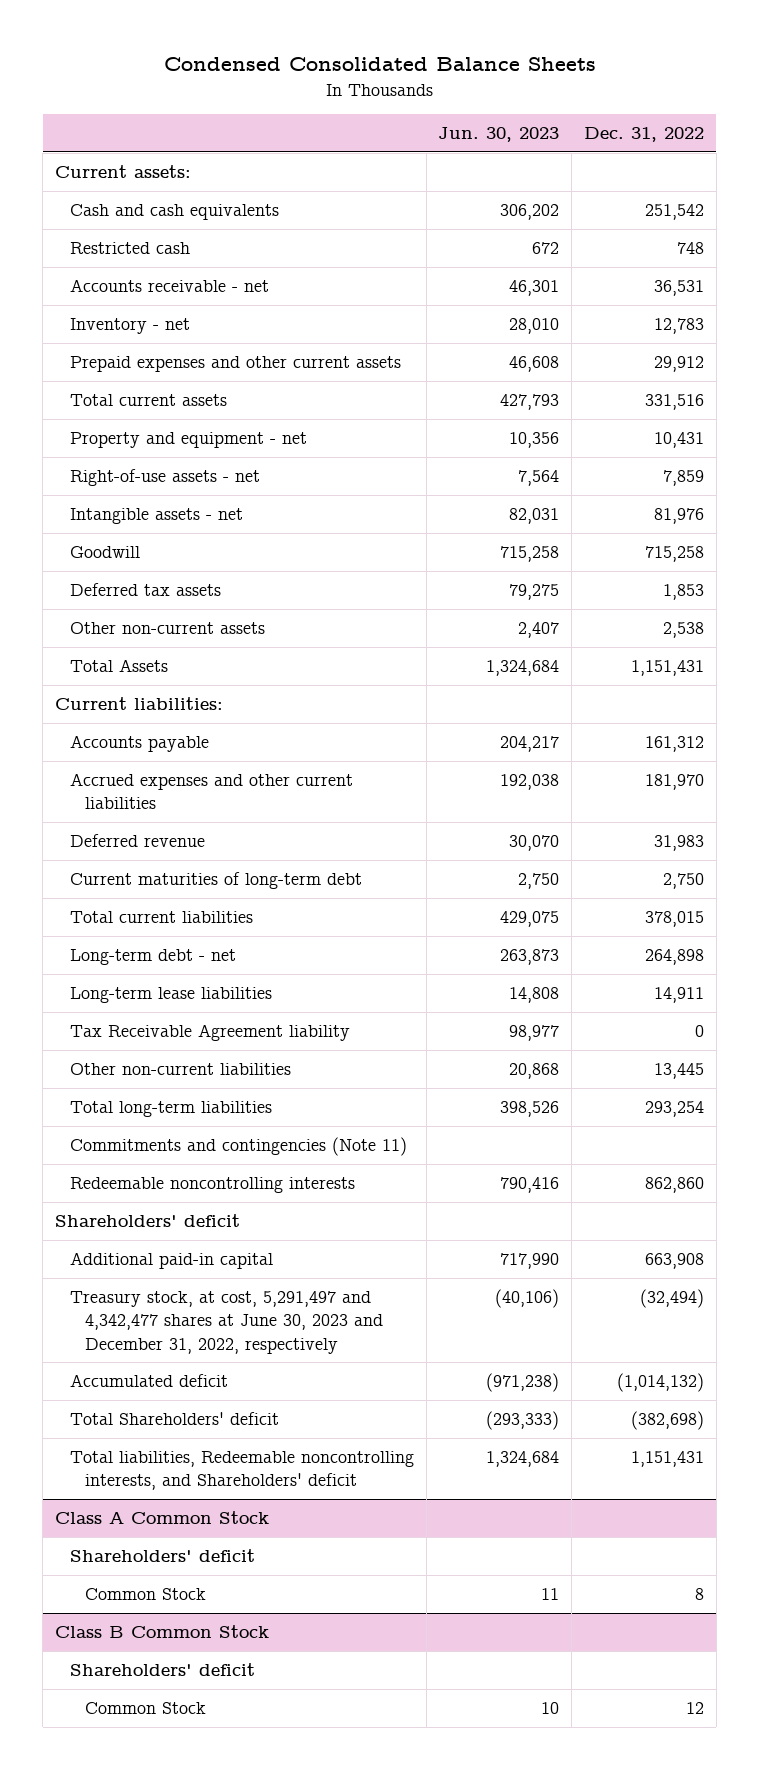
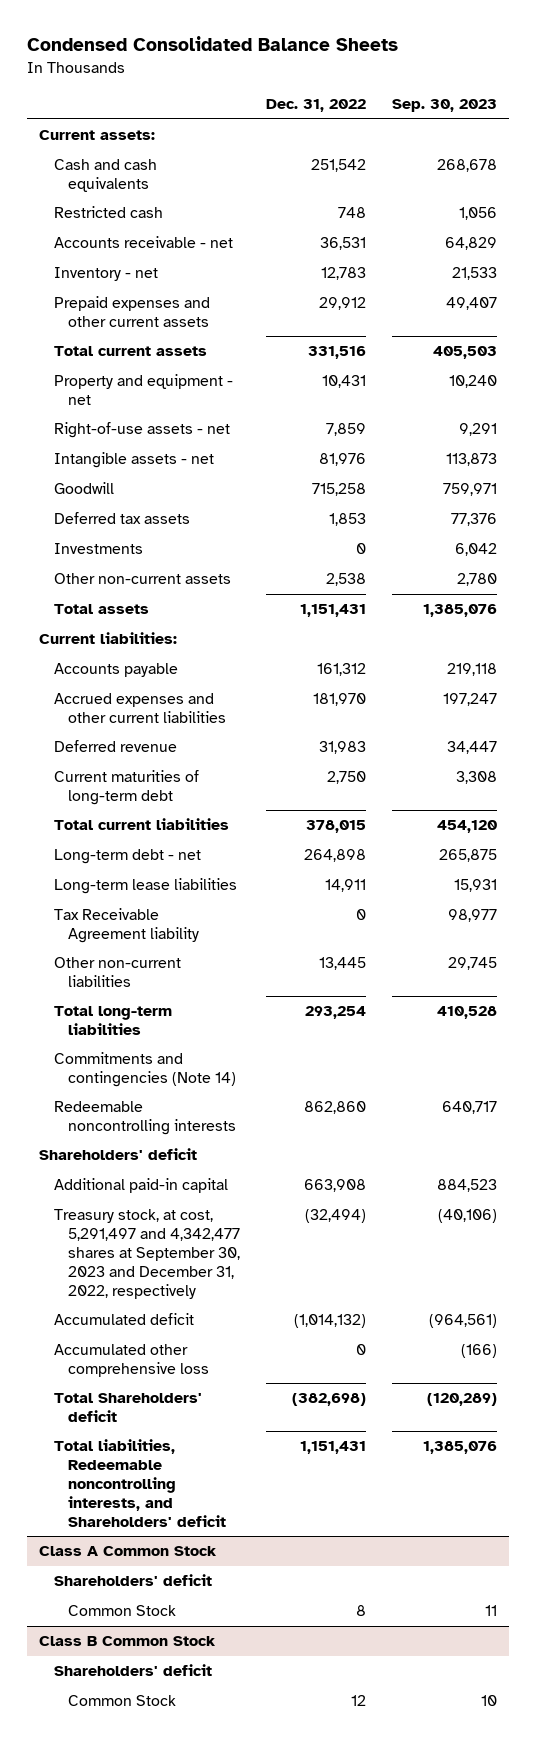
- | Jun. 30, 2023 | Dec. 31, 2022
+ | Dec. 31, 2022 | Sep. 30, 2023
+ Investments | 0 | 6,042
- Total Assets | 1,324,684 | 1,151,431
+ Total assets | 1,151,431 | 1,385,076
- Commitments and contingencies (Note 11)
+ Commitments and contingencies (Note 14)
- Treasury stock, at cost, 5,291,497 and 4,342,477 shares at June 30, 2023 and December 31, 2022, respectively | (40,106) | (32,494)
+ Treasury stock, at cost, 5,291,497 and 4,342,477 shares at September 30, 2023 and December 31, 2022, respectively | (32,494) | (40,106)
+ Accumulated other comprehensive loss | 0 | (166)

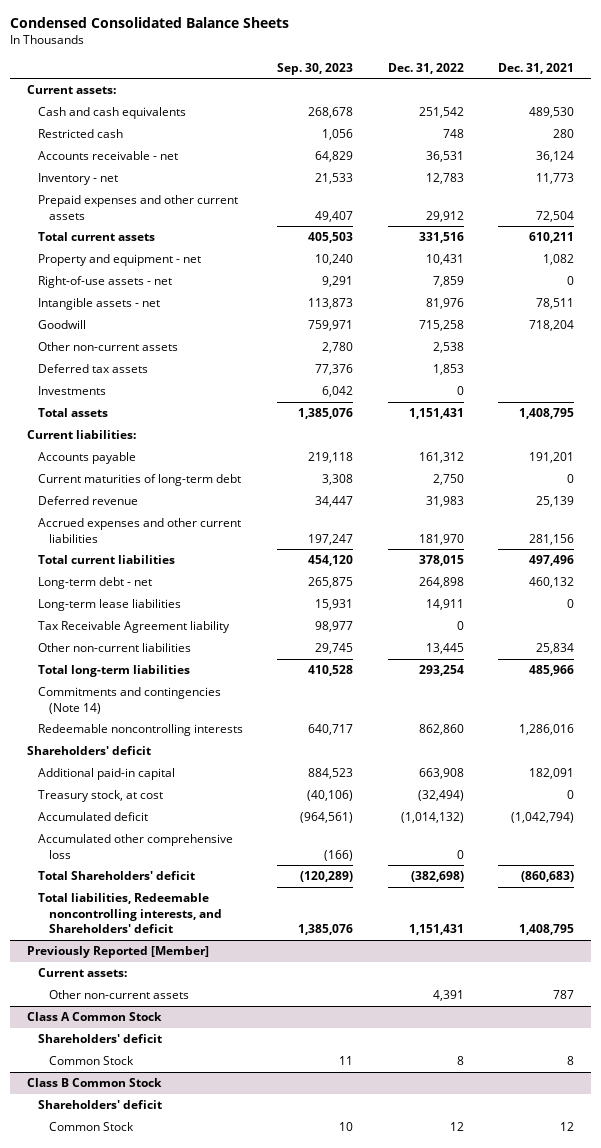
- | Dec. 31, 2022 | Sep. 30, 2023
+ | Sep. 30, 2023 | Dec. 31, 2022 | Dec. 31, 2021
moved up: Other non-current assets | 2,780 | 2,538 |
moved down: Deferred revenue | 34,447 | 31,983 | 25,139
moved down: Accrued expenses and other current liabilities | 197,247 | 181,970 | 281,156
- Treasury stock, at cost, 5,291,497 and 4,342,477 shares at September 30, 2023 and December 31, 2022, respectively | (32,494) | (40,106)
+ Treasury stock, at cost | (40,106) | (32,494) | 0
+ Previously Reported [Member]
+ Current assets:
+ Other non-current assets | | 4,391 | 787

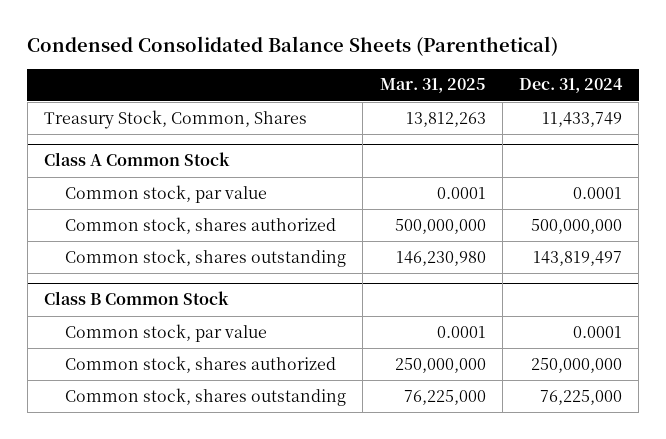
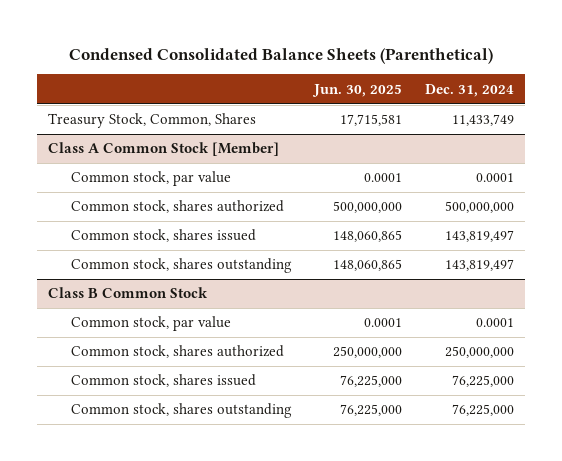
- | Mar. 31, 2025 | Dec. 31, 2024
+ | Jun. 30, 2025 | Dec. 31, 2024
- Class A Common Stock
+ Class A Common Stock [Member]
+ Common stock, shares issued | 148,060,865 | 143,819,497
@ Class B Common Stock
+ Common stock, shares issued | 76,225,000 | 76,225,000

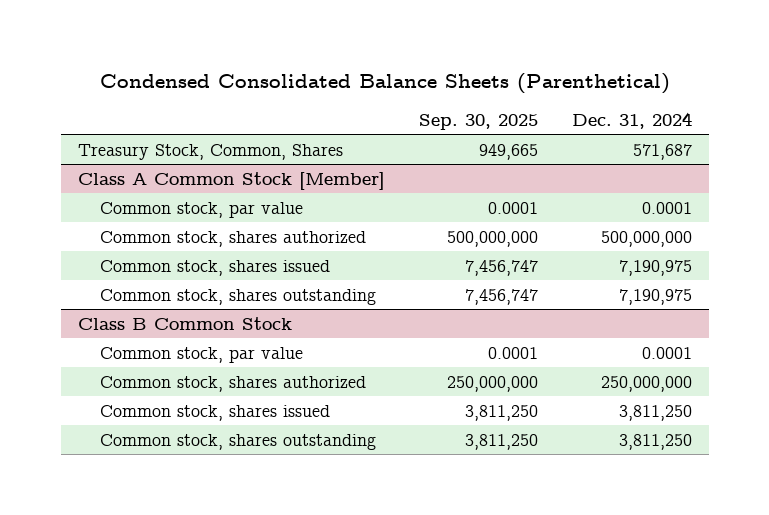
- | Jun. 30, 2025 | Dec. 31, 2024
+ | Sep. 30, 2025 | Dec. 31, 2024
- Treasury Stock, Common, Shares | 17,715,581 | 11,433,749
+ Treasury Stock, Common, Shares | 949,665 | 571,687
@ Class A Common Stock [Member]
- Common stock, shares issued | 148,060,865 | 143,819,497
- Common stock, shares outstanding | 148,060,865 | 143,819,497
+ Common stock, shares issued | 7,456,747 | 7,190,975
+ Common stock, shares outstanding | 7,456,747 | 7,190,975
@ Class B Common Stock
- Common stock, shares issued | 76,225,000 | 76,225,000
- Common stock, shares outstanding | 76,225,000 | 76,225,000
+ Common stock, shares issued | 3,811,250 | 3,811,250
+ Common stock, shares outstanding | 3,811,250 | 3,811,250

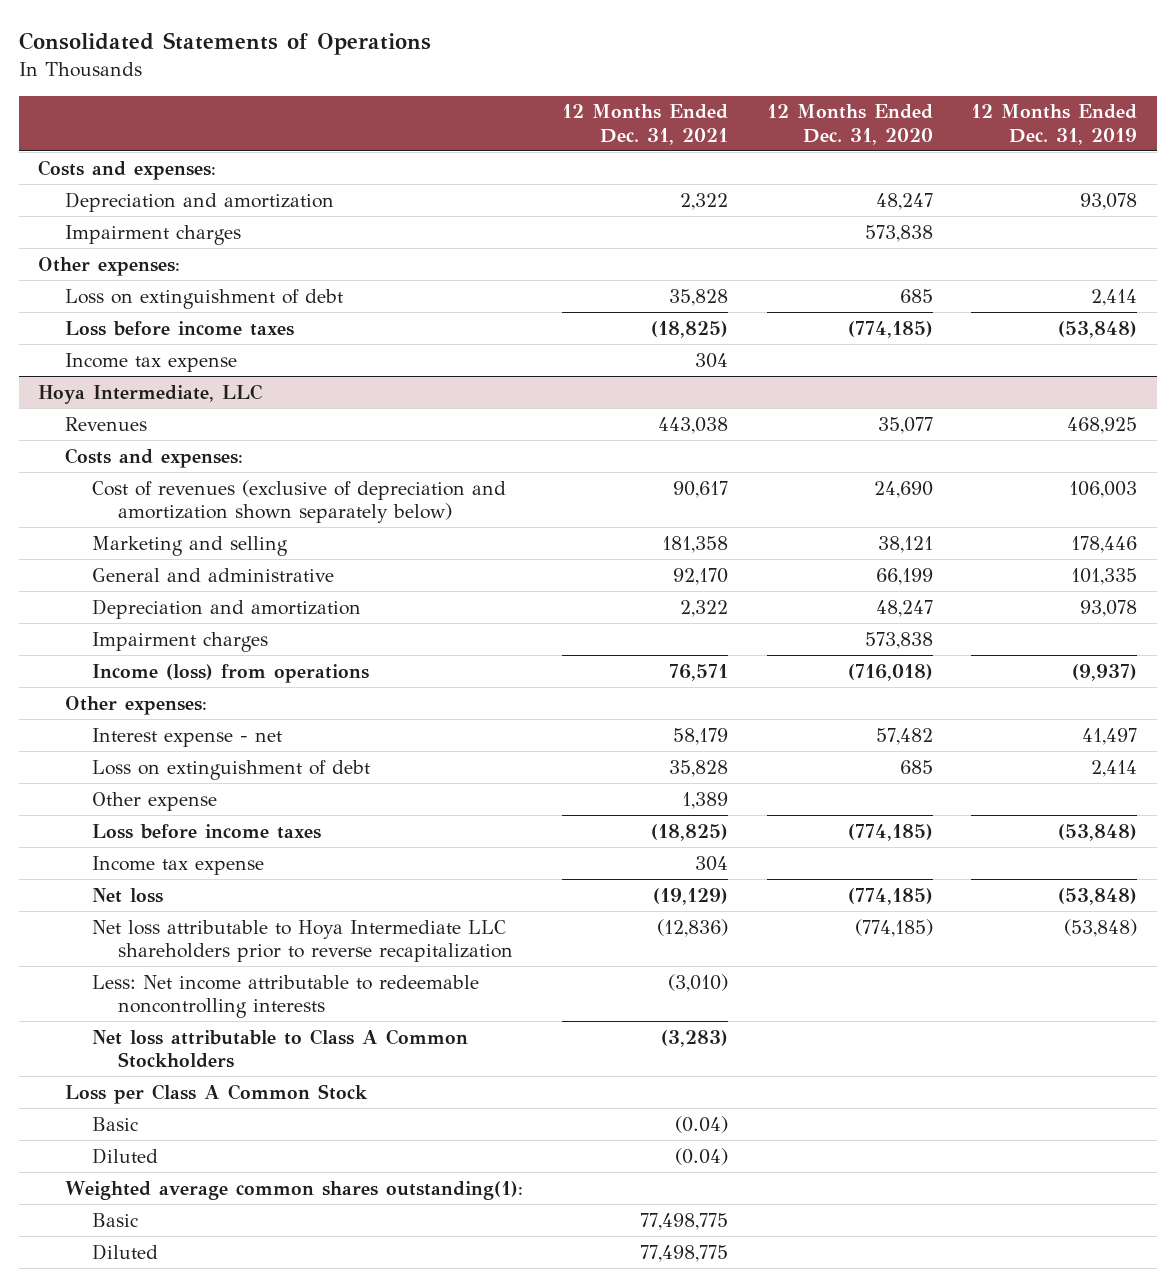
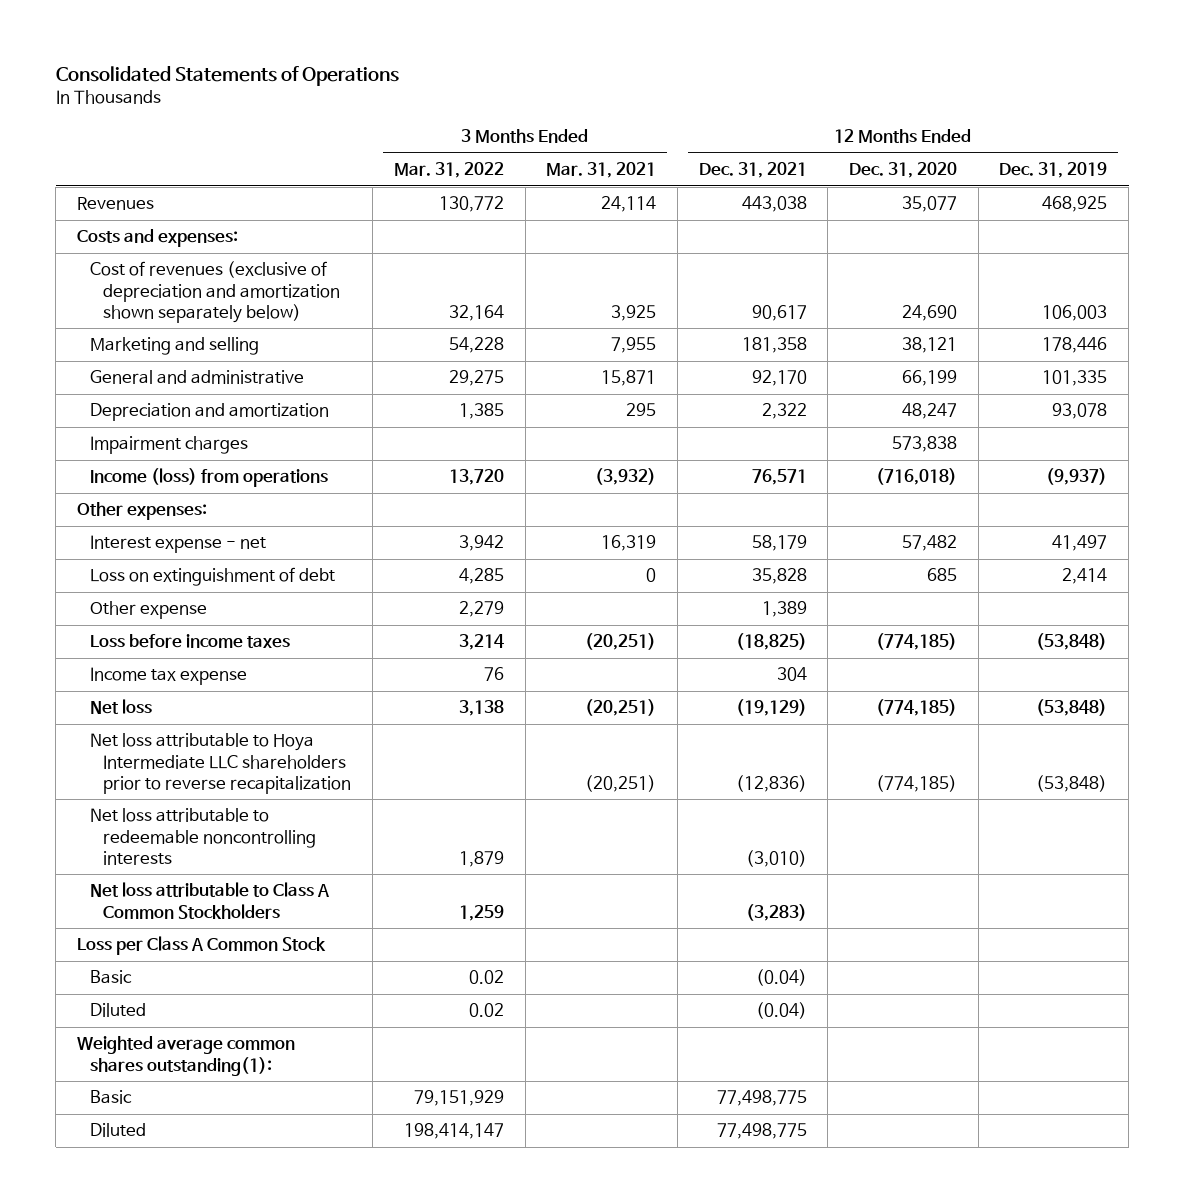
- | 12 Months Ended Dec. 31, 2021 | 12 Months Ended Dec. 31, 2020 | 12 Months Ended Dec. 31, 2019
+ | 3 Months Ended Mar. 31, 2022 | 3 Months Ended Mar. 31, 2021 | 12 Months Ended Dec. 31, 2021 | 12 Months Ended Dec. 31, 2020 | 12 Months Ended Dec. 31, 2019
- Costs and expenses:
- Depreciation and amortization | 2,322 | 48,247 | 93,078
- Impairment charges | | 573,838 |
- Other expenses:
- Loss on extinguishment of debt | 35,828 | 685 | 2,414
- Loss before income taxes | (18,825) | (774,185) | (53,848)
- Income tax expense | 304 | |
- Hoya Intermediate, LLC
- Less: Net income attributable to redeemable noncontrolling interests | (3,010) | |
+ Net loss attributable to redeemable noncontrolling interests | 1,879 | | (3,010) | |

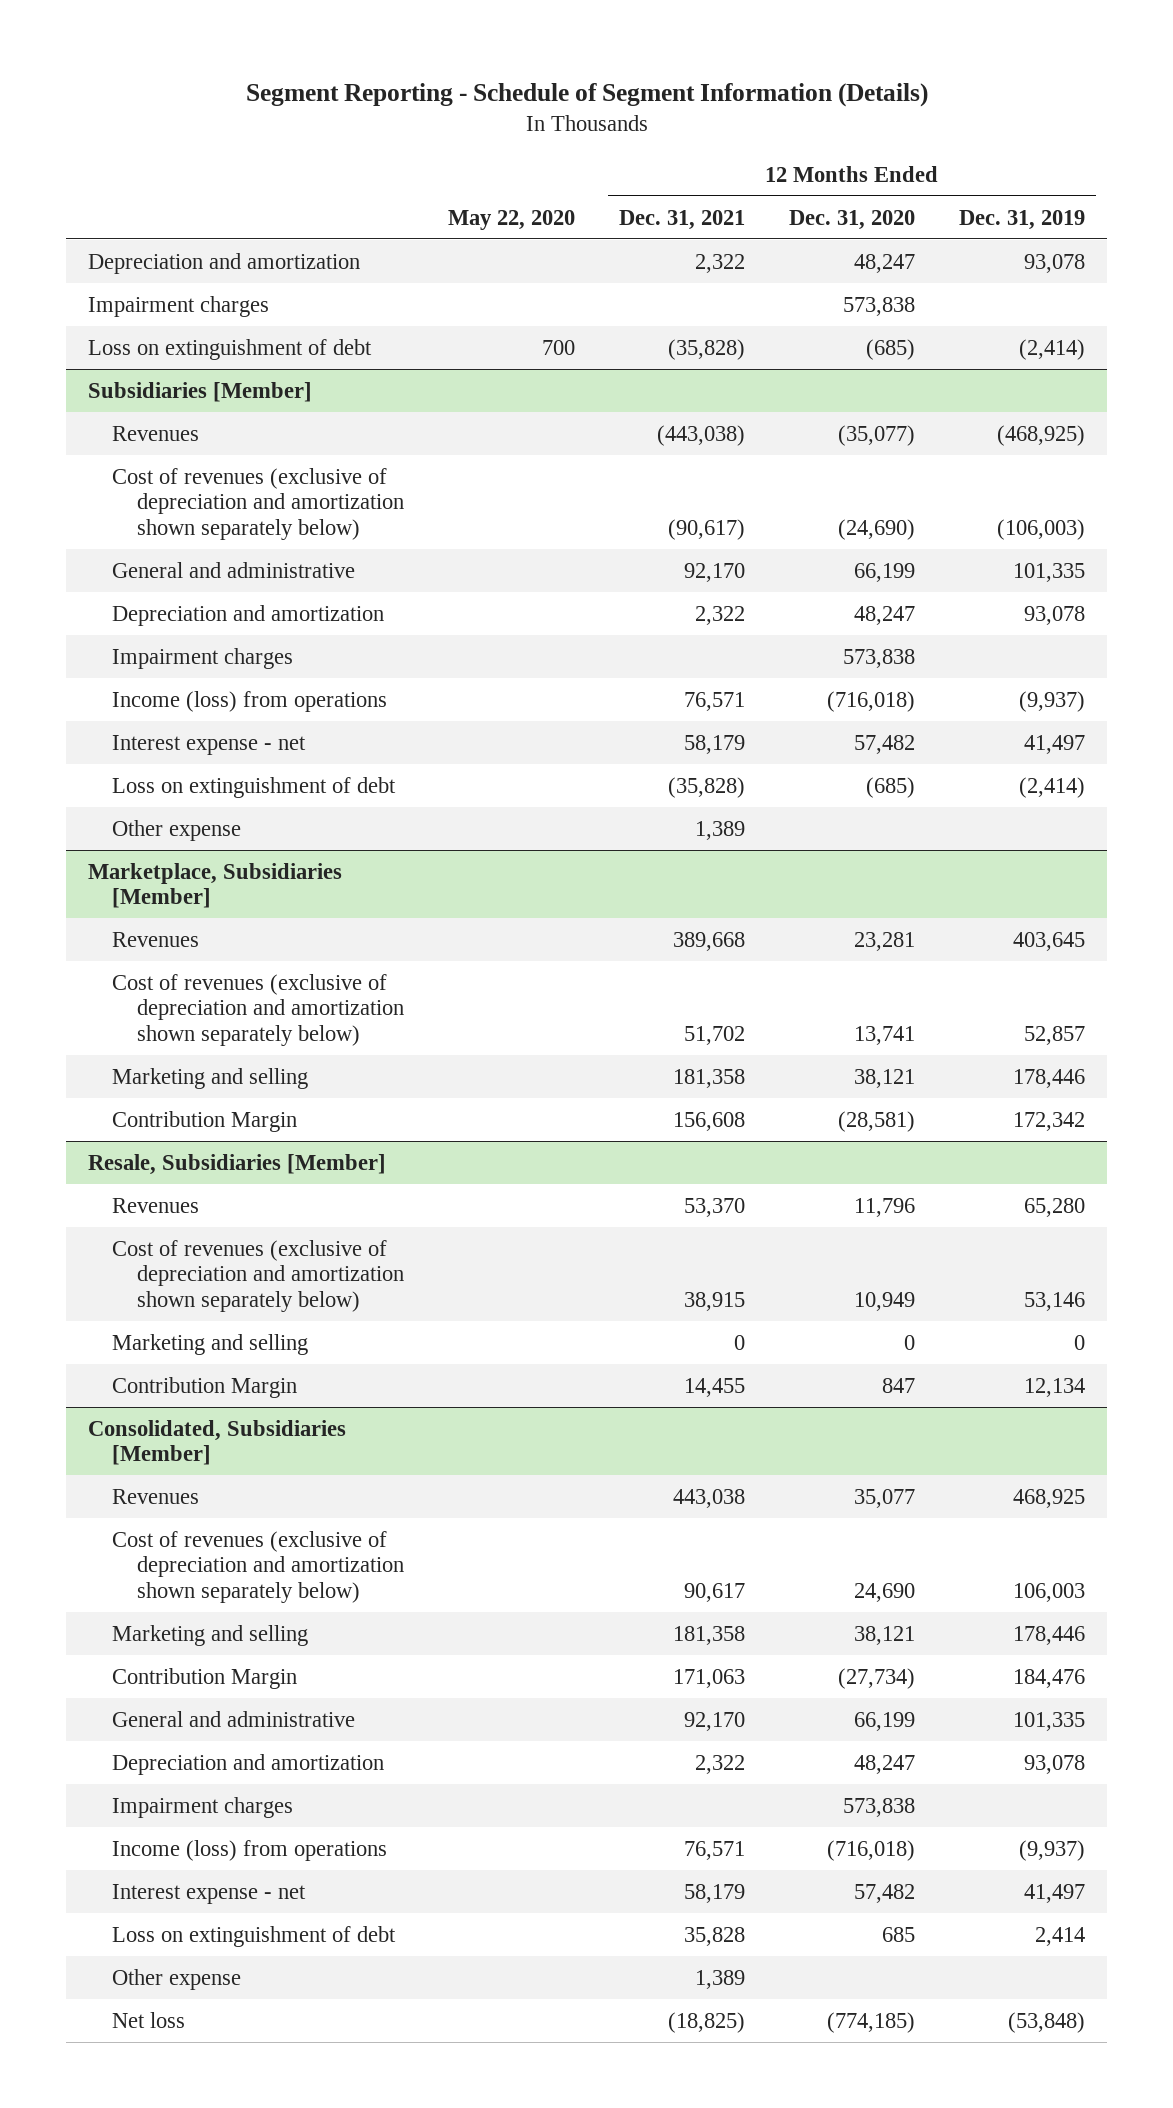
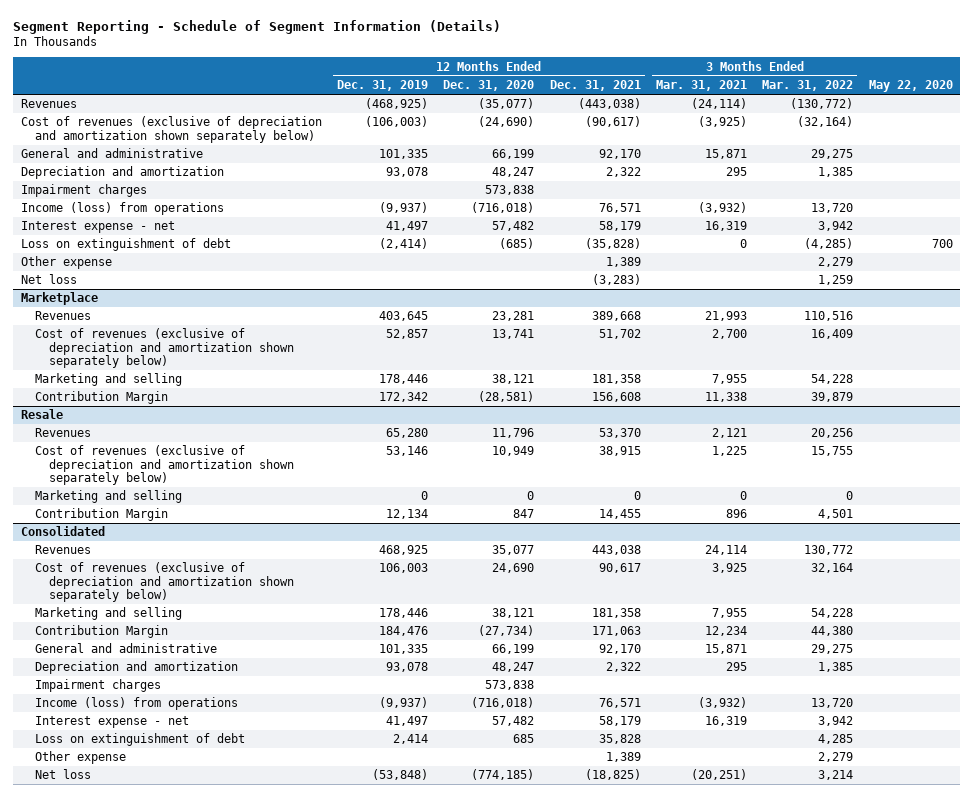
- | May 22, 2020 | 12 Months Ended Dec. 31, 2021 | 12 Months Ended Dec. 31, 2020 | 12 Months Ended Dec. 31, 2019
+ | 12 Months Ended Dec. 31, 2019 | 12 Months Ended Dec. 31, 2020 | 12 Months Ended Dec. 31, 2021 | 3 Months Ended Mar. 31, 2021 | 3 Months Ended Mar. 31, 2022 | May 22, 2020
- Depreciation and amortization | | 2,322 | 48,247 | 93,078
- Impairment charges | | | 573,838 |
- Subsidiaries [Member]
- Loss on extinguishment of debt | | (35,828) | (685) | (2,414)
moved down: Loss on extinguishment of debt | (2,414) | (685) | (35,828) | 0 | (4,285) | 700
- Marketplace, Subsidiaries [Member]
+ Net loss | | | (3,283) | | 1,259 |
+ Marketplace
- Resale, Subsidiaries [Member]
+ Resale
- Consolidated, Subsidiaries [Member]
+ Consolidated

